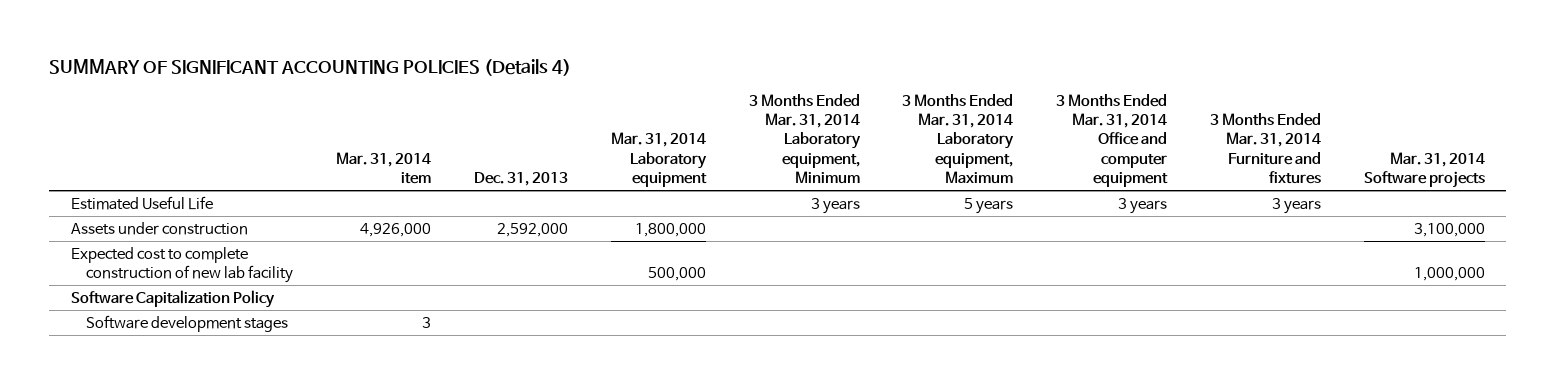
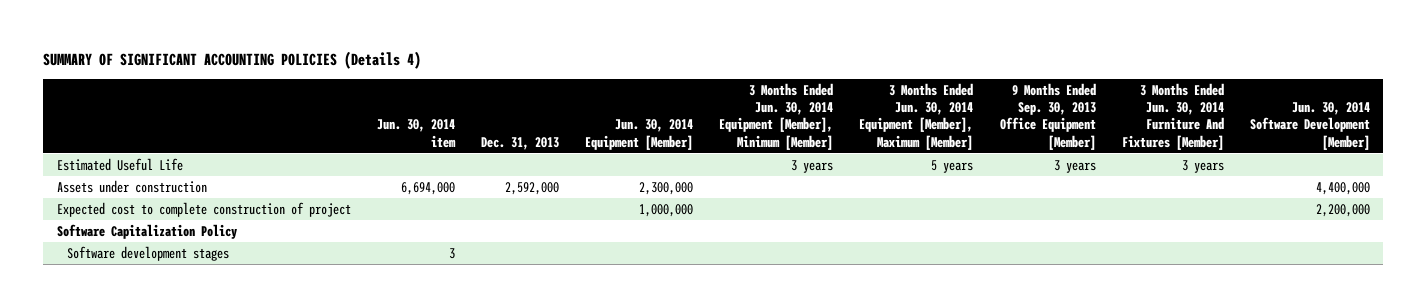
- | Mar. 31, 2014 item | Dec. 31, 2013 | Mar. 31, 2014 Laboratory equipment | 3 Months Ended Mar. 31, 2014 Laboratory equipment, Minimum | 3 Months Ended Mar. 31, 2014 Laboratory equipment, Maximum | 3 Months Ended Mar. 31, 2014 Office and computer equipment | 3 Months Ended Mar. 31, 2014 Furniture and fixtures | Mar. 31, 2014 Software projects
+ | Jun. 30, 2014 item | Dec. 31, 2013 | Jun. 30, 2014 Equipment [Member] | 3 Months Ended Jun. 30, 2014 Equipment [Member], Minimum [Member] | 3 Months Ended Jun. 30, 2014 Equipment [Member], Maximum [Member] | 9 Months Ended Sep. 30, 2013 Office Equipment [Member] | 3 Months Ended Jun. 30, 2014 Furniture And Fixtures [Member] | Jun. 30, 2014 Software Development [Member]
- Expected cost to complete construction of new lab facility | | | 500,000 | | | | | 1,000,000
+ Expected cost to complete construction of project | | | 1,000,000 | | | | | 2,200,000

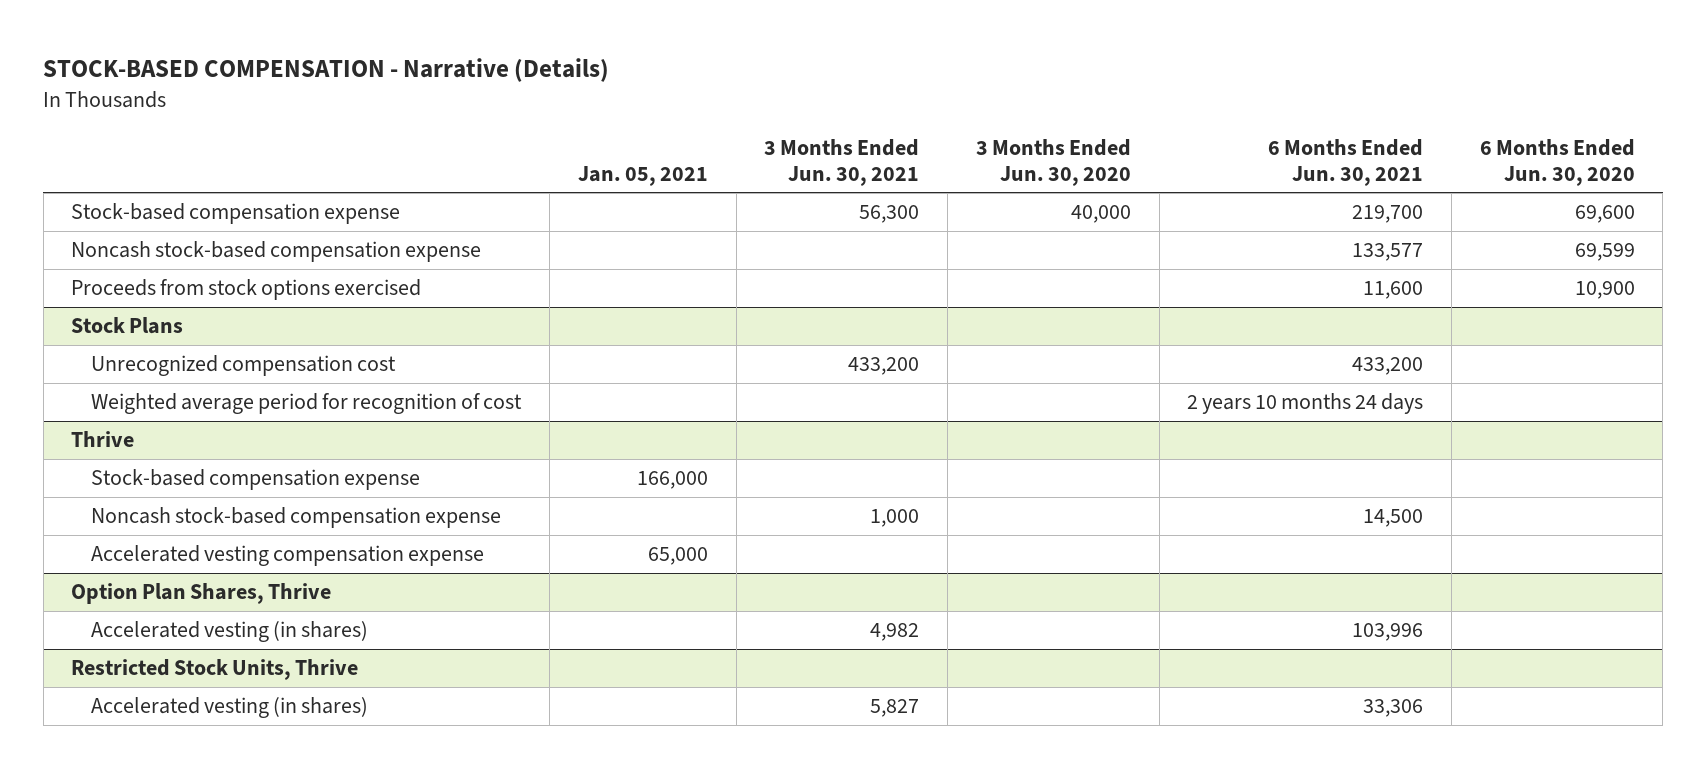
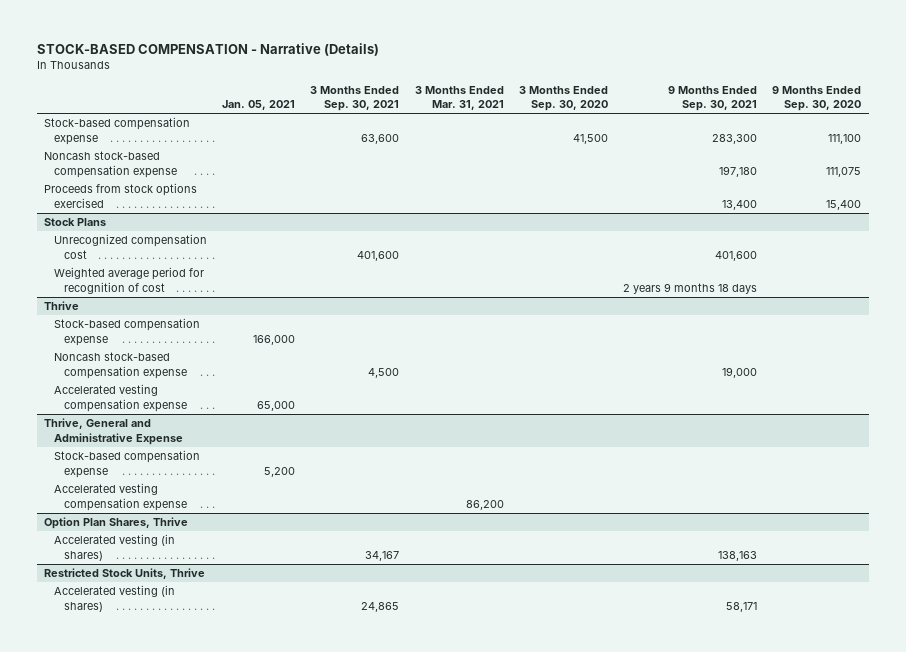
- | Jan. 05, 2021 | 3 Months Ended Jun. 30, 2021 | 3 Months Ended Jun. 30, 2020 | 6 Months Ended Jun. 30, 2021 | 6 Months Ended Jun. 30, 2020
+ | Jan. 05, 2021 | 3 Months Ended Sep. 30, 2021 | 3 Months Ended Mar. 31, 2021 | 3 Months Ended Sep. 30, 2020 | 9 Months Ended Sep. 30, 2021 | 9 Months Ended Sep. 30, 2020
+ Thrive, General and Administrative Expense
+ Stock-based compensation expense | 5,200 | | | | |
+ Accelerated vesting compensation expense | | | 86,200 | | |

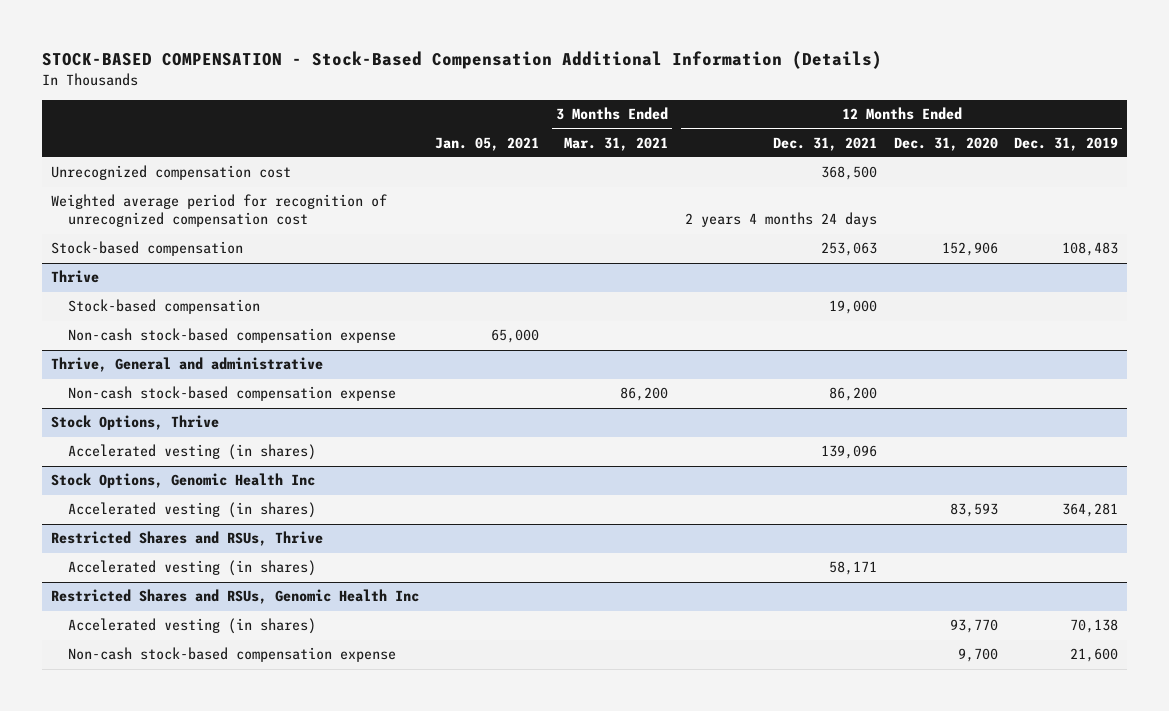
- STOCK-BASED COMPENSATION - Narrative (Details)
+ STOCK-BASED COMPENSATION - Stock-Based Compensation Additional Information (Details)
- | Jan. 05, 2021 | 3 Months Ended Sep. 30, 2021 | 3 Months Ended Mar. 31, 2021 | 3 Months Ended Sep. 30, 2020 | 9 Months Ended Sep. 30, 2021 | 9 Months Ended Sep. 30, 2020
+ | Jan. 05, 2021 | 3 Months Ended Mar. 31, 2021 | 12 Months Ended Dec. 31, 2021 | 12 Months Ended Dec. 31, 2020 | 12 Months Ended Dec. 31, 2019
- Stock-based compensation expense | | 63,600 | | 41,500 | 283,300 | 111,100
- Noncash stock-based compensation expense | | | | | 197,180 | 111,075
- Proceeds from stock options exercised | | | | | 13,400 | 15,400
- Stock Plans
- Unrecognized compensation cost | | 401,600 | | | 401,600 |
- Weighted average period for recognition of cost | | | | | 2 years 9 months 18 days |
+ Unrecognized compensation cost | | | 368,500 | |
+ Weighted average period for recognition of unrecognized compensation cost | | | 2 years 4 months 24 days | |
+ Stock-based compensation | | | 253,063 | 152,906 | 108,483
@ Thrive
- Stock-based compensation expense | 166,000 | | | | |
- Noncash stock-based compensation expense | | 4,500 | | | 19,000 |
- Accelerated vesting compensation expense | 65,000 | | | | |
- Thrive, General and Administrative Expense
- Stock-based compensation expense | 5,200 | | | | |
- Accelerated vesting compensation expense | | | 86,200 | | |
- Option Plan Shares, Thrive
- Accelerated vesting (in shares) | | 34,167 | | | 138,163 |
- Restricted Stock Units, Thrive
- Accelerated vesting (in shares) | | 24,865 | | | 58,171 |
@ Thrive
+ Stock-based compensation | | | 19,000 | |
+ Non-cash stock-based compensation expense | 65,000 | | | |
+ Thrive, General and administrative
+ Non-cash stock-based compensation expense | | 86,200 | 86,200 | |
+ Stock Options, Thrive
+ Accelerated vesting (in shares) | | | 139,096 | |
+ Stock Options, Genomic Health Inc
+ Accelerated vesting (in shares) | | | | 83,593 | 364,281
+ Restricted Shares and RSUs, Thrive
+ Accelerated vesting (in shares) | | | 58,171 | |
+ Restricted Shares and RSUs, Genomic Health Inc
+ Accelerated vesting (in shares) | | | | 93,770 | 70,138
+ Non-cash stock-based compensation expense | | | | 9,700 | 21,600

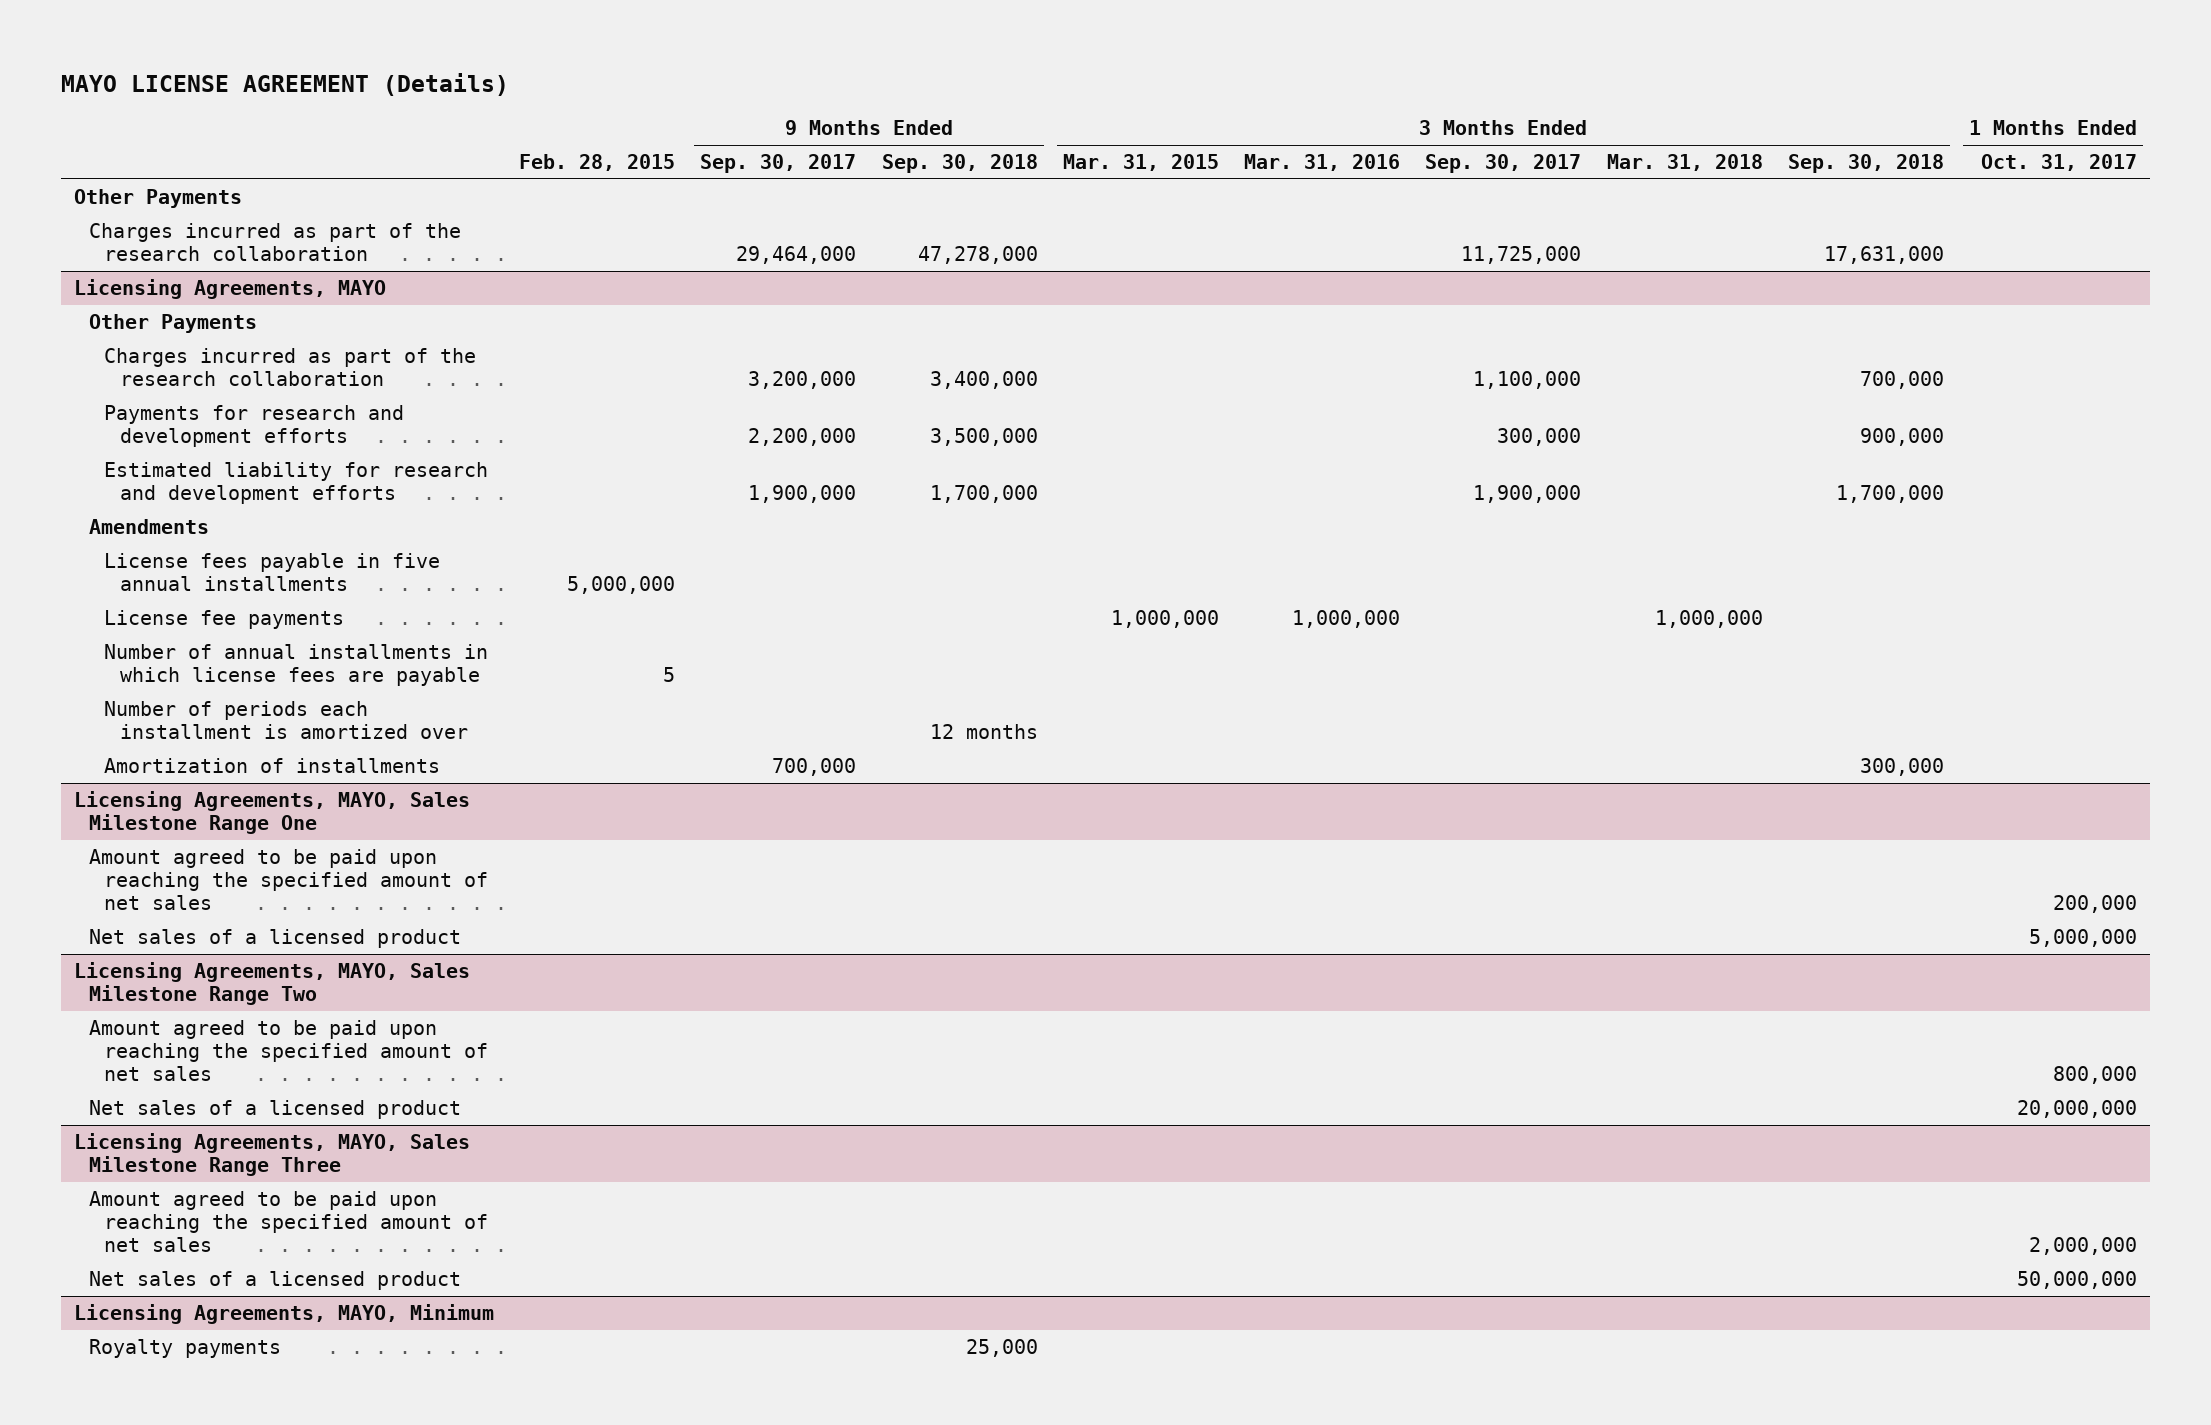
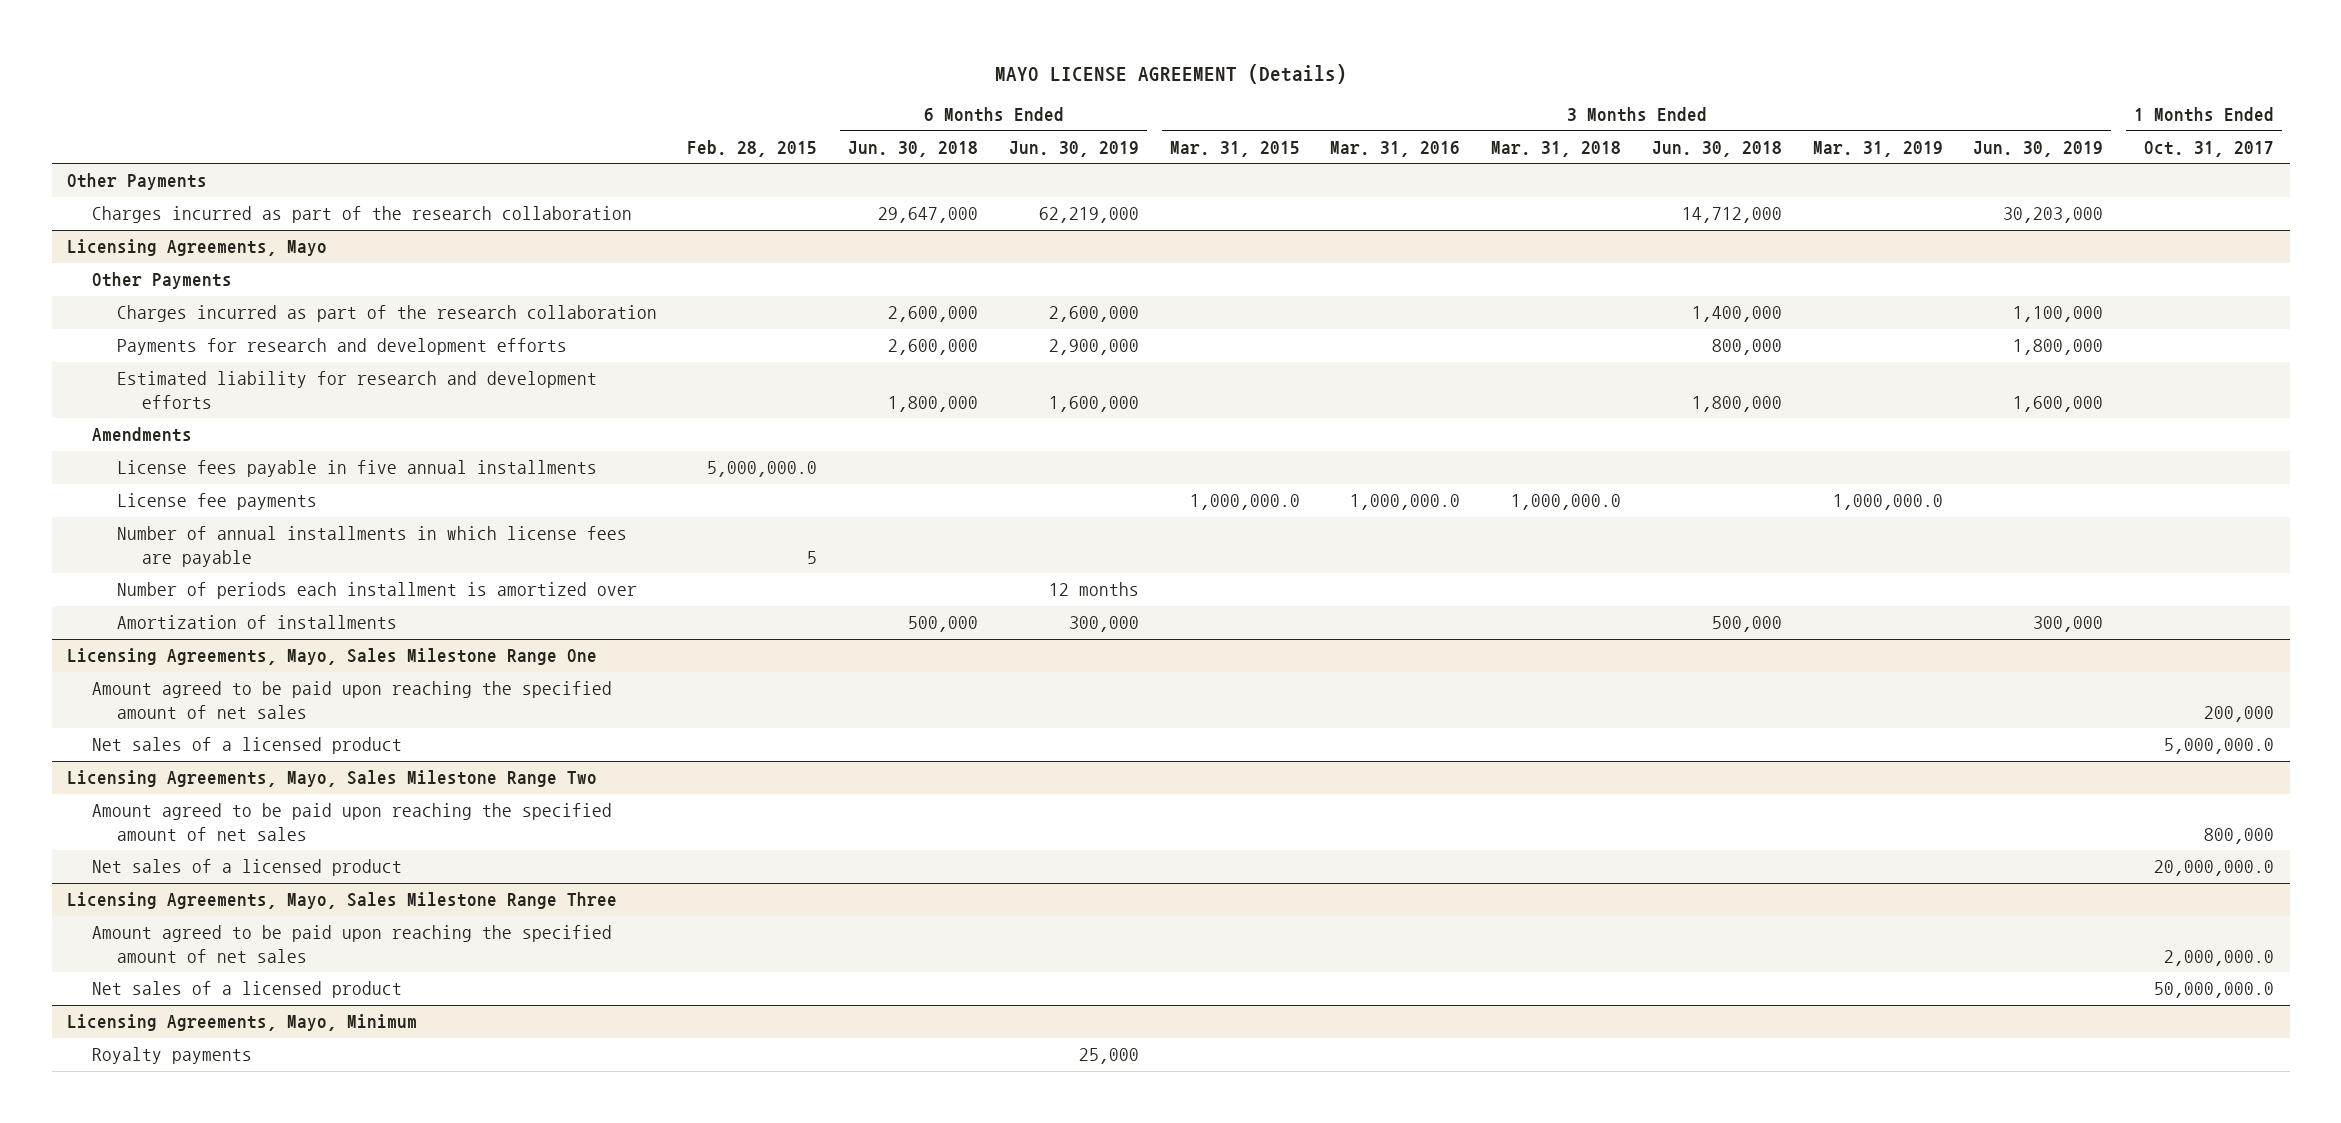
- | Feb. 28, 2015 | 9 Months Ended Sep. 30, 2017 | 9 Months Ended Sep. 30, 2018 | 3 Months Ended Mar. 31, 2015 | 3 Months Ended Mar. 31, 2016 | 3 Months Ended Sep. 30, 2017 | 3 Months Ended Mar. 31, 2018 | 3 Months Ended Sep. 30, 2018 | 1 Months Ended Oct. 31, 2017
+ | Feb. 28, 2015 | 6 Months Ended Jun. 30, 2018 | 6 Months Ended Jun. 30, 2019 | 3 Months Ended Mar. 31, 2015 | 3 Months Ended Mar. 31, 2016 | 3 Months Ended Mar. 31, 2018 | 3 Months Ended Jun. 30, 2018 | 3 Months Ended Mar. 31, 2019 | 3 Months Ended Jun. 30, 2019 | 1 Months Ended Oct. 31, 2017
- Licensing Agreements, MAYO
+ Licensing Agreements, Mayo
- License fees payable in five annual installments | 5,000,000 | | | | | | | |
- License fee payments | | | | 1,000,000 | 1,000,000 | | 1,000,000 | |
+ License fees payable in five annual installments | 5,000,000.0 | | | | | | | | |
+ License fee payments | | | | 1,000,000.0 | 1,000,000.0 | 1,000,000.0 | | 1,000,000.0 | |
- Licensing Agreements, MAYO, Sales Milestone Range One
+ Licensing Agreements, Mayo, Sales Milestone Range One
- Net sales of a licensed product | | | | | | | | | 5,000,000
- Licensing Agreements, MAYO, Sales Milestone Range Two
+ Net sales of a licensed product | | | | | | | | | | 5,000,000.0
+ Licensing Agreements, Mayo, Sales Milestone Range Two
- Net sales of a licensed product | | | | | | | | | 20,000,000
- Licensing Agreements, MAYO, Sales Milestone Range Three
- Amount agreed to be paid upon reaching the specified amount of net sales | | | | | | | | | 2,000,000
- Net sales of a licensed product | | | | | | | | | 50,000,000
- Licensing Agreements, MAYO, Minimum
+ Net sales of a licensed product | | | | | | | | | | 20,000,000.0
+ Licensing Agreements, Mayo, Sales Milestone Range Three
+ Amount agreed to be paid upon reaching the specified amount of net sales | | | | | | | | | | 2,000,000.0
+ Net sales of a licensed product | | | | | | | | | | 50,000,000.0
+ Licensing Agreements, Mayo, Minimum

